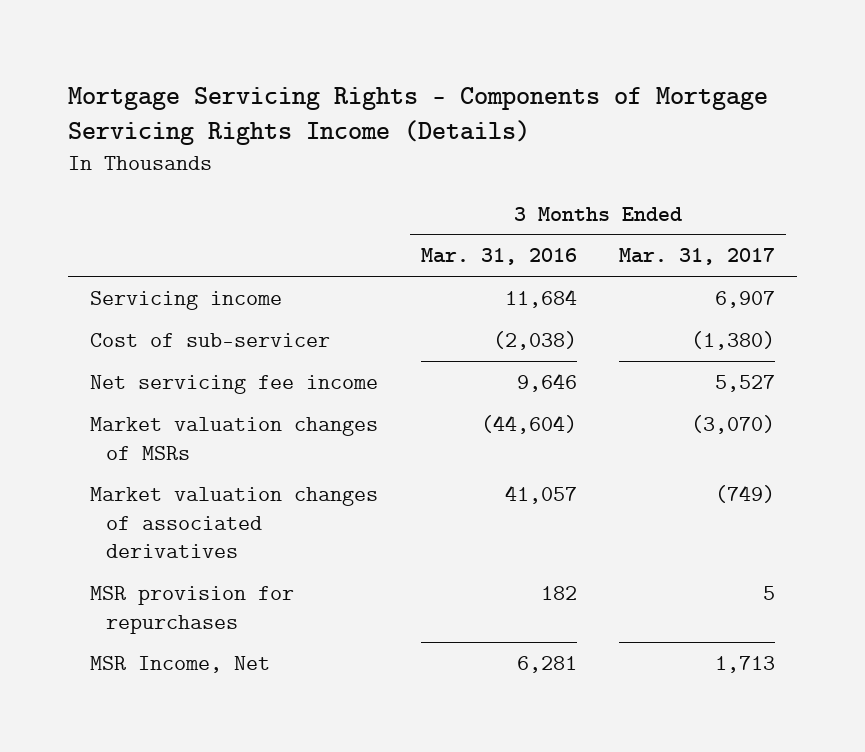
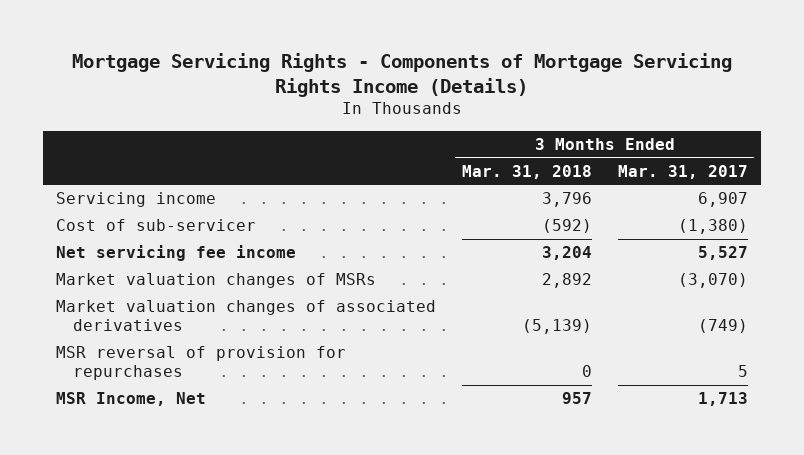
- | 3 Months Ended Mar. 31, 2016 | 3 Months Ended Mar. 31, 2017
+ | 3 Months Ended Mar. 31, 2018 | 3 Months Ended Mar. 31, 2017
- MSR provision for repurchases | 182 | 5
+ MSR reversal of provision for repurchases | 0 | 5

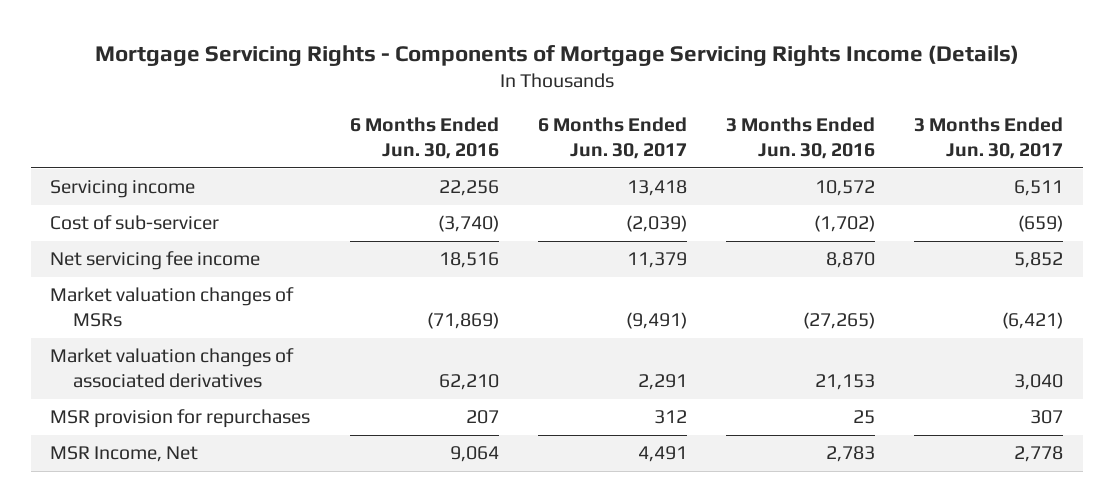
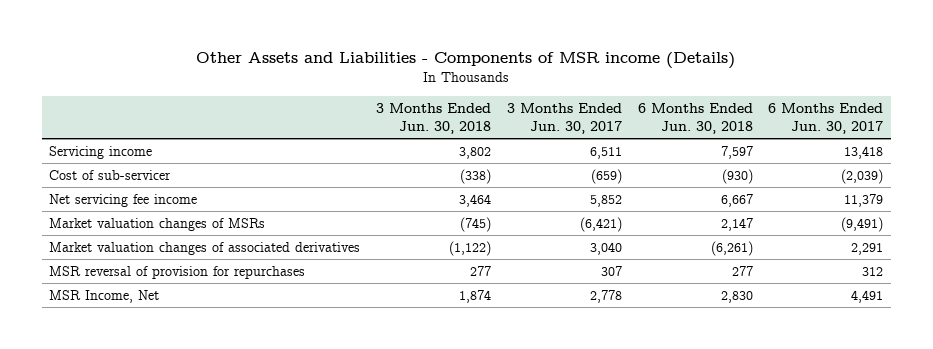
- Mortgage Servicing Rights - Components of Mortgage Servicing Rights Income (Details)
+ Other Assets and Liabilities - Components of MSR income (Details)
- | 6 Months Ended Jun. 30, 2016 | 6 Months Ended Jun. 30, 2017 | 3 Months Ended Jun. 30, 2016 | 3 Months Ended Jun. 30, 2017
+ | 3 Months Ended Jun. 30, 2018 | 3 Months Ended Jun. 30, 2017 | 6 Months Ended Jun. 30, 2018 | 6 Months Ended Jun. 30, 2017
- MSR provision for repurchases | 207 | 312 | 25 | 307
+ MSR reversal of provision for repurchases | 277 | 307 | 277 | 312

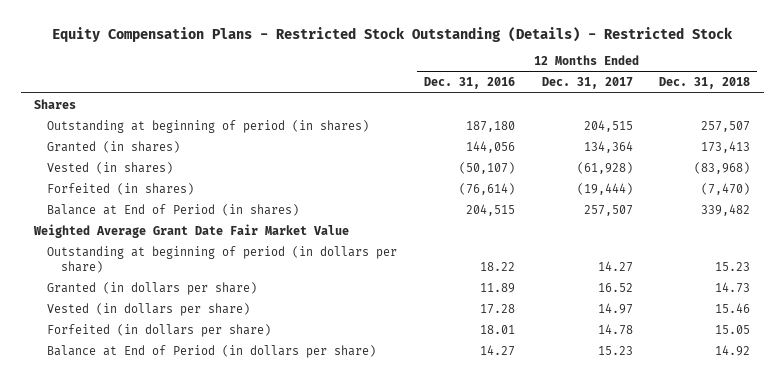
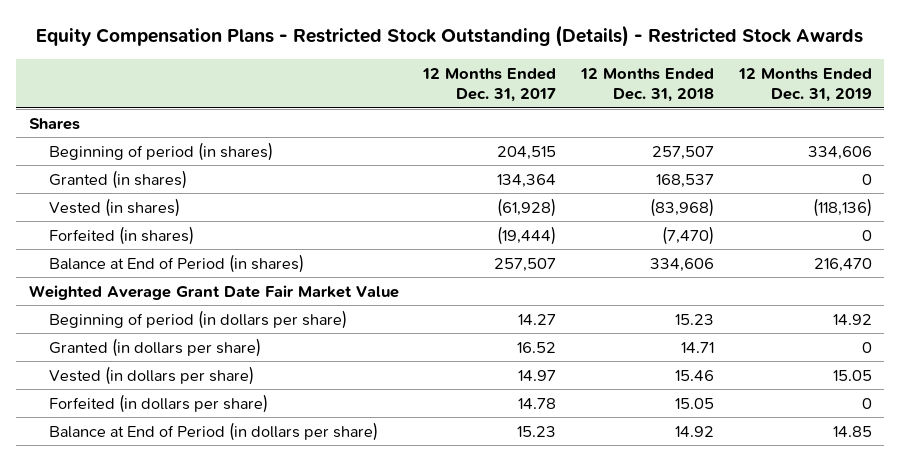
- Equity Compensation Plans - Restricted Stock Outstanding (Details) - Restricted Stock
+ Equity Compensation Plans - Restricted Stock Outstanding (Details) - Restricted Stock Awards
- | 12 Months Ended Dec. 31, 2016 | 12 Months Ended Dec. 31, 2017 | 12 Months Ended Dec. 31, 2018
+ | 12 Months Ended Dec. 31, 2017 | 12 Months Ended Dec. 31, 2018 | 12 Months Ended Dec. 31, 2019
- Outstanding at beginning of period (in shares) | 187,180 | 204,515 | 257,507
- Granted (in shares) | 144,056 | 134,364 | 173,413
+ Beginning of period (in shares) | 204,515 | 257,507 | 334,606
+ Granted (in shares) | 134,364 | 168,537 | 0
- Balance at End of Period (in shares) | 204,515 | 257,507 | 339,482
+ Balance at End of Period (in shares) | 257,507 | 334,606 | 216,470
- Outstanding at beginning of period (in dollars per share) | 18.22 | 14.27 | 15.23
- Granted (in dollars per share) | 11.89 | 16.52 | 14.73
+ Beginning of period (in dollars per share) | 14.27 | 15.23 | 14.92
+ Granted (in dollars per share) | 16.52 | 14.71 | 0

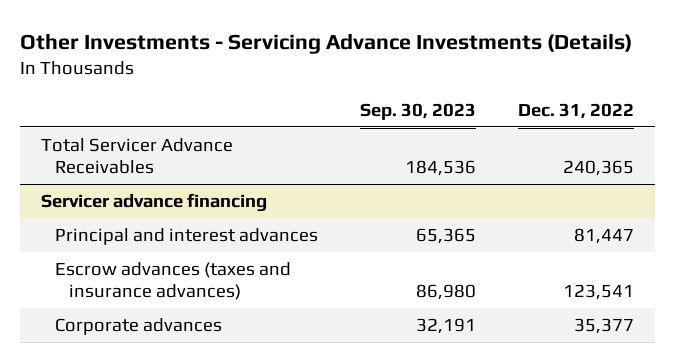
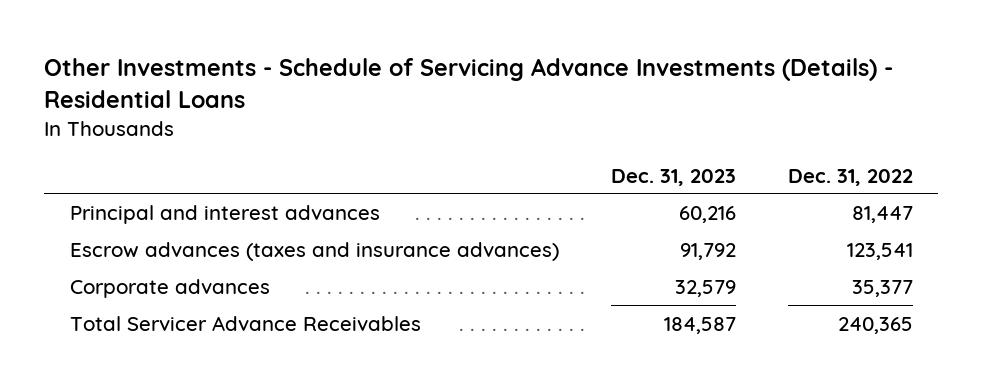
- Other Investments - Servicing Advance Investments (Details)
+ Other Investments - Schedule of Servicing Advance Investments (Details) - Residential Loans
- | Sep. 30, 2023 | Dec. 31, 2022
+ | Dec. 31, 2023 | Dec. 31, 2022
- Servicer advance financing
moved down: Total Servicer Advance Receivables | 184,587 | 240,365

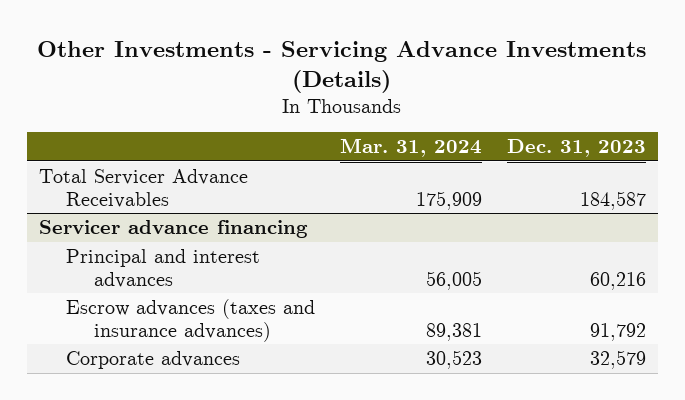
- Other Investments - Schedule of Servicing Advance Investments (Details) - Residential Loans
+ Other Investments - Servicing Advance Investments (Details)
- | Dec. 31, 2023 | Dec. 31, 2022
+ | Mar. 31, 2024 | Dec. 31, 2023
moved up: Total Servicer Advance Receivables | 175,909 | 184,587
+ Servicer advance financing

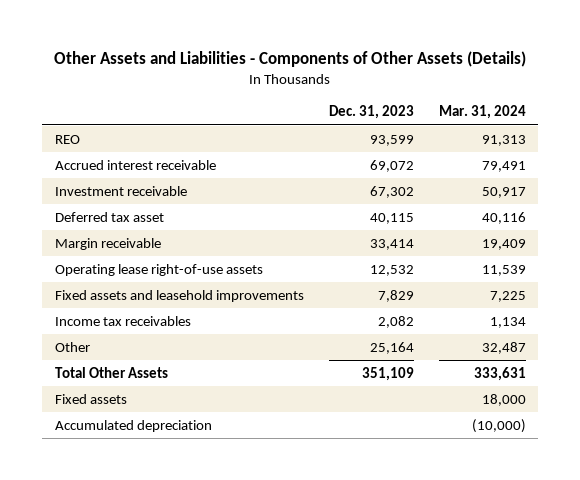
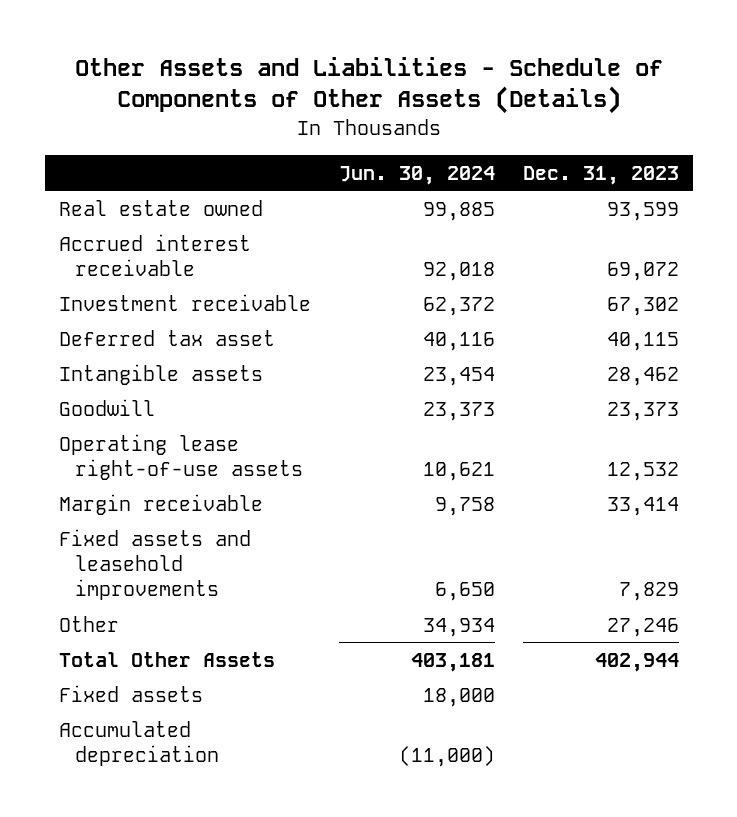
- Other Assets and Liabilities - Components of Other Assets (Details)
+ Other Assets and Liabilities - Schedule of Components of Other Assets (Details)
- | Dec. 31, 2023 | Mar. 31, 2024
+ | Jun. 30, 2024 | Dec. 31, 2023
- REO | 93,599 | 91,313
+ Real estate owned | 99,885 | 93,599
+ Intangible assets | 23,454 | 28,462
+ Goodwill | 23,373 | 23,373
moved down: Margin receivable | 9,758 | 33,414
- Income tax receivables | 2,082 | 1,134
- Other | 25,164 | 32,487
- Total Other Assets | 351,109 | 333,631
+ Other | 34,934 | 27,246
+ Total Other Assets | 403,181 | 402,944

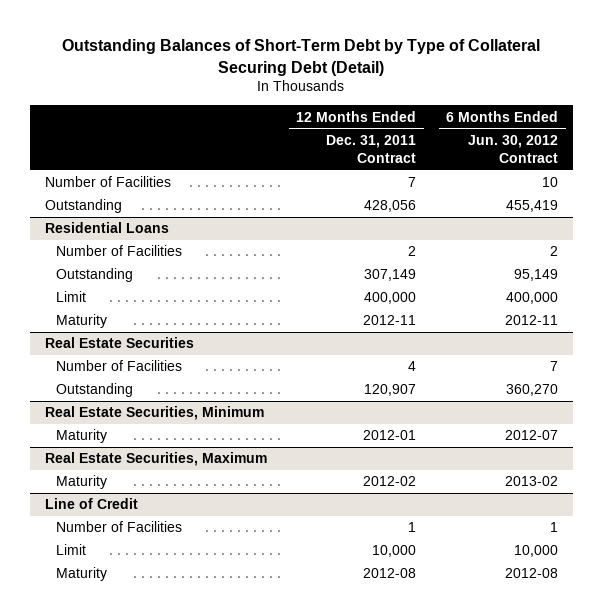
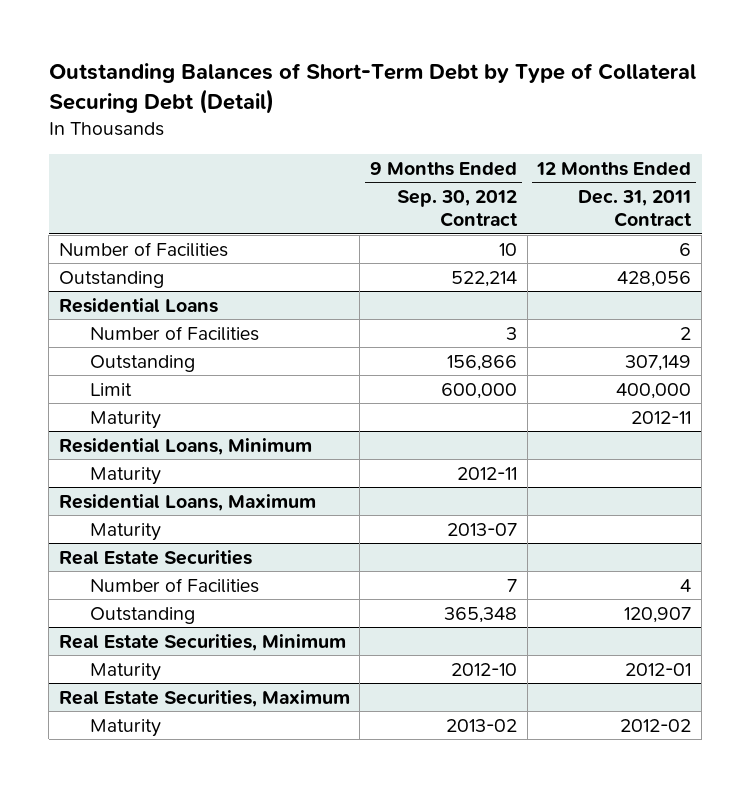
- | 12 Months Ended Dec. 31, 2011 Contract | 6 Months Ended Jun. 30, 2012 Contract
+ | 9 Months Ended Sep. 30, 2012 Contract | 12 Months Ended Dec. 31, 2011 Contract
- Number of Facilities | 7 | 10
+ Number of Facilities | 10 | 6
+ Residential Loans, Minimum
+ Maturity | 2012-11 |
+ Residential Loans, Maximum
+ Maturity | 2013-07 |
- Line of Credit
- Number of Facilities | 1 | 1
- Limit | 10,000 | 10,000
- Maturity | 2012-08 | 2012-08

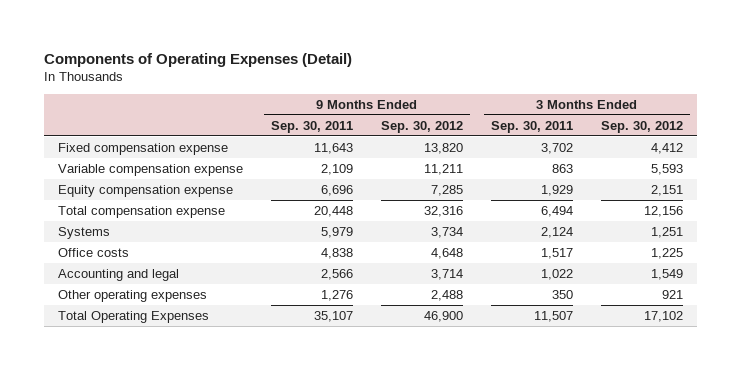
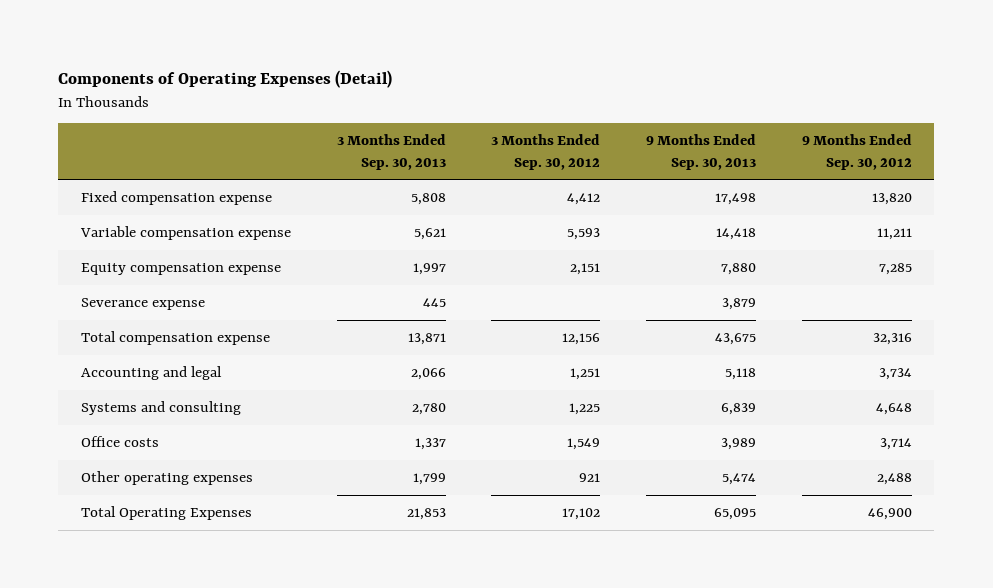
- | 9 Months Ended Sep. 30, 2011 | 9 Months Ended Sep. 30, 2012 | 3 Months Ended Sep. 30, 2011 | 3 Months Ended Sep. 30, 2012
+ | 3 Months Ended Sep. 30, 2013 | 3 Months Ended Sep. 30, 2012 | 9 Months Ended Sep. 30, 2013 | 9 Months Ended Sep. 30, 2012
+ Severance expense | 445 | | 3,879 |
- Systems | 5,979 | 3,734 | 2,124 | 1,251
- Office costs | 4,838 | 4,648 | 1,517 | 1,225
- Accounting and legal | 2,566 | 3,714 | 1,022 | 1,549
+ Accounting and legal | 2,066 | 1,251 | 5,118 | 3,734
+ Systems and consulting | 2,780 | 1,225 | 6,839 | 4,648
+ Office costs | 1,337 | 1,549 | 3,989 | 3,714

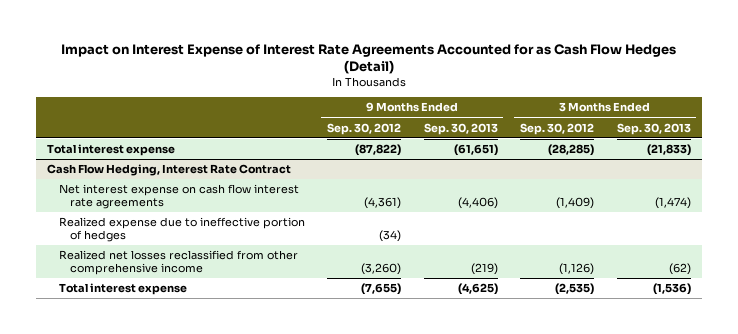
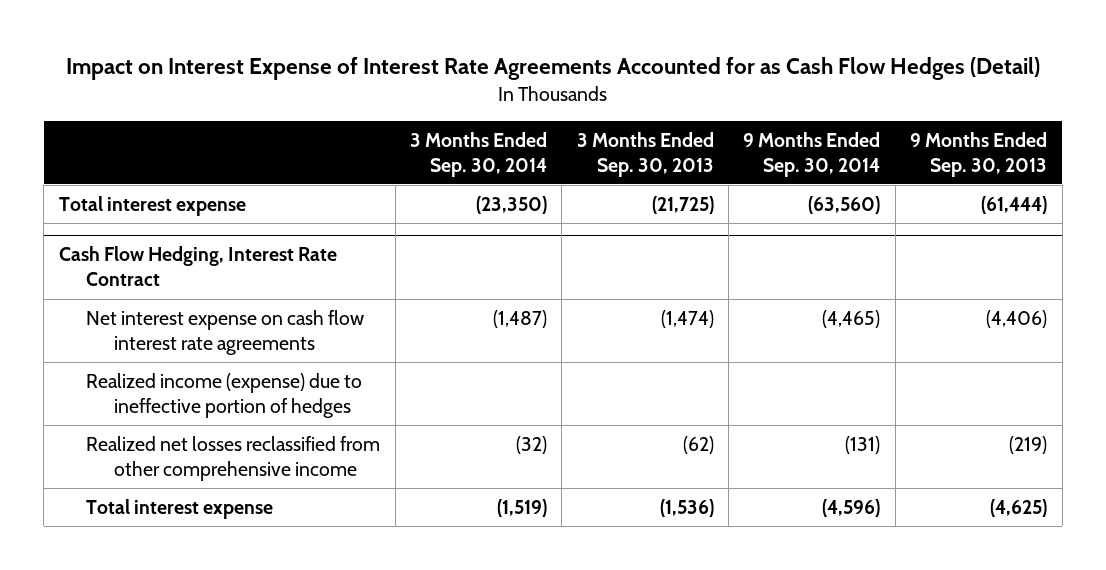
- | 9 Months Ended Sep. 30, 2012 | 9 Months Ended Sep. 30, 2013 | 3 Months Ended Sep. 30, 2012 | 3 Months Ended Sep. 30, 2013
+ | 3 Months Ended Sep. 30, 2014 | 3 Months Ended Sep. 30, 2013 | 9 Months Ended Sep. 30, 2014 | 9 Months Ended Sep. 30, 2013
- Total interest expense | (87,822) | (61,651) | (28,285) | (21,833)
+ Total interest expense | (23,350) | (21,725) | (63,560) | (61,444)
@ Cash Flow Hedging, Interest Rate Contract
- Realized expense due to ineffective portion of hedges | (34) | | |
+ Realized income (expense) due to ineffective portion of hedges

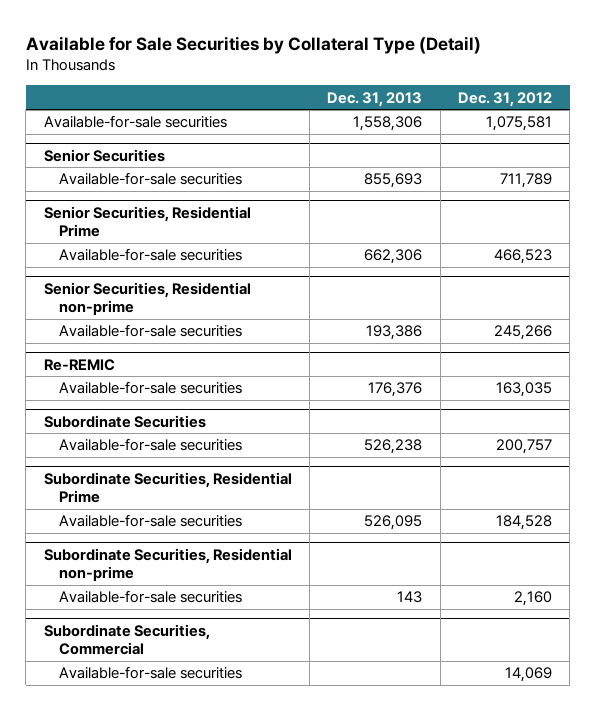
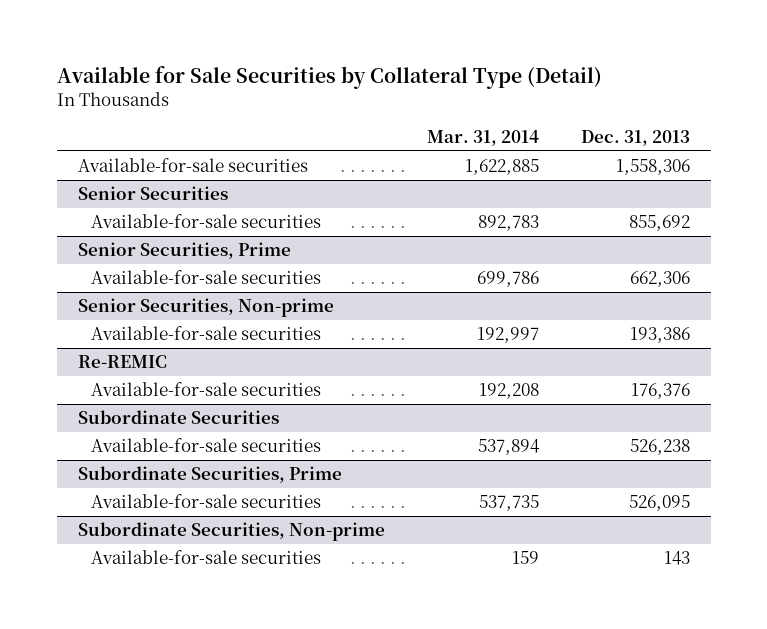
- | Dec. 31, 2013 | Dec. 31, 2012
+ | Mar. 31, 2014 | Dec. 31, 2013
@ Senior Securities
- Available-for-sale securities | 855,693 | 711,789
- Senior Securities, Residential Prime
@ Senior Securities
+ Available-for-sale securities | 892,783 | 855,692
+ Senior Securities, Prime
- Senior Securities, Residential non-prime
+ Senior Securities, Non-prime
- Subordinate Securities, Residential Prime
+ Subordinate Securities, Prime
- Subordinate Securities, Residential non-prime
+ Subordinate Securities, Non-prime
- Subordinate Securities, Commercial
- Available-for-sale securities | | 14,069

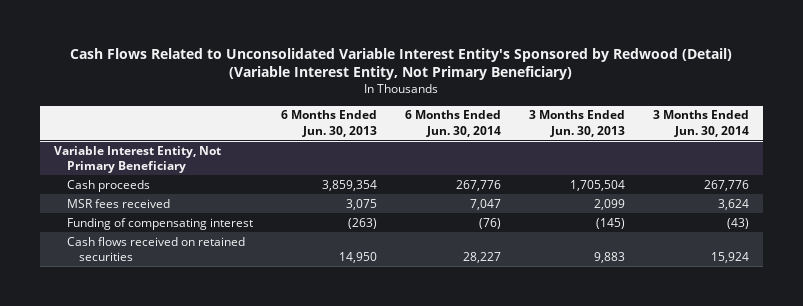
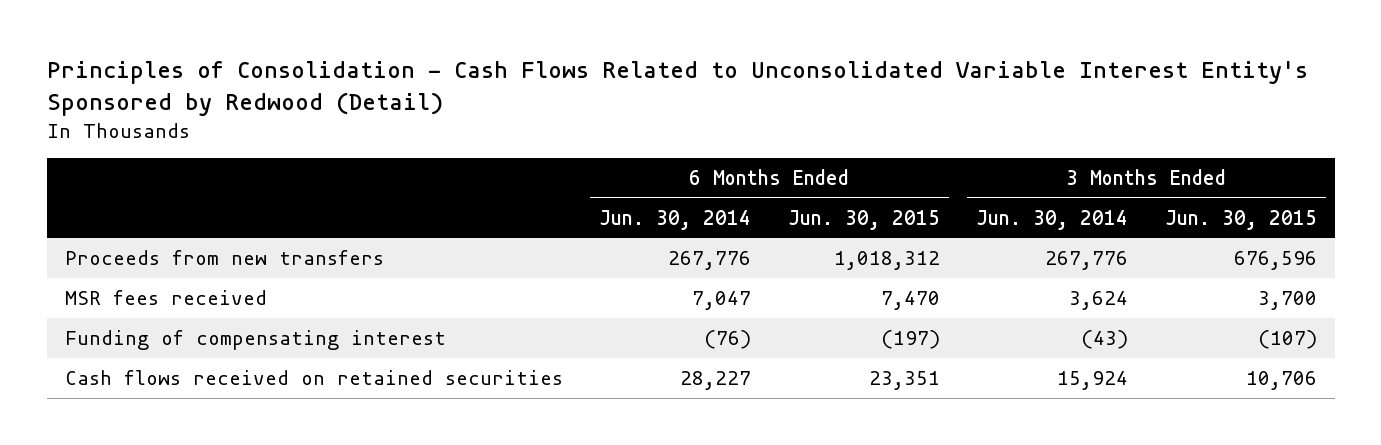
- Cash Flows Related to Unconsolidated Variable Interest Entity's Sponsored by Redwood (Detail) (Variable Interest Entity, Not Primary Beneficiary)
+ Principles of Consolidation - Cash Flows Related to Unconsolidated Variable Interest Entity's Sponsored by Redwood (Detail)
- | 6 Months Ended Jun. 30, 2013 | 6 Months Ended Jun. 30, 2014 | 3 Months Ended Jun. 30, 2013 | 3 Months Ended Jun. 30, 2014
+ | 6 Months Ended Jun. 30, 2014 | 6 Months Ended Jun. 30, 2015 | 3 Months Ended Jun. 30, 2014 | 3 Months Ended Jun. 30, 2015
- Variable Interest Entity, Not Primary Beneficiary
- Cash proceeds | 3,859,354 | 267,776 | 1,705,504 | 267,776
+ Proceeds from new transfers | 267,776 | 1,018,312 | 267,776 | 676,596

